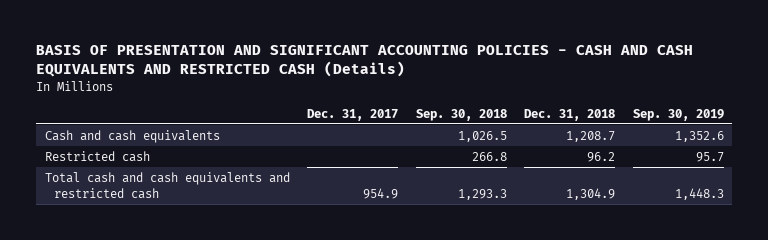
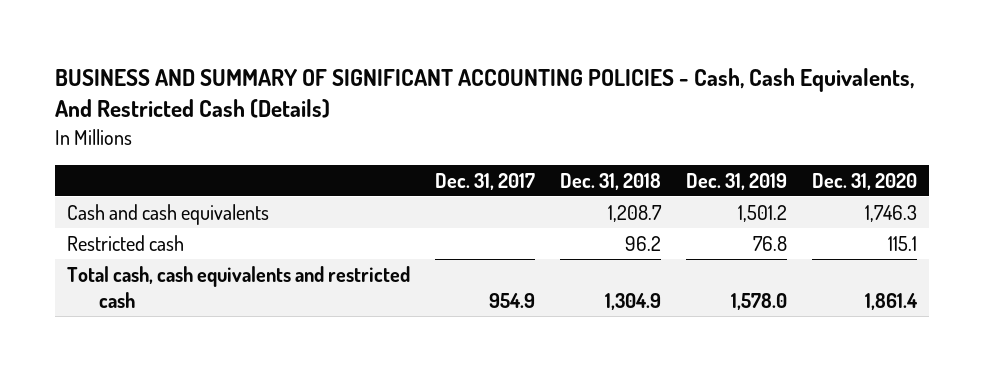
- BASIS OF PRESENTATION AND SIGNIFICANT ACCOUNTING POLICIES - CASH AND CASH EQUIVALENTS AND RESTRICTED CASH (Details)
+ BUSINESS AND SUMMARY OF SIGNIFICANT ACCOUNTING POLICIES - Cash, Cash Equivalents, And Restricted Cash (Details)
- | Dec. 31, 2017 | Sep. 30, 2018 | Dec. 31, 2018 | Sep. 30, 2019
+ | Dec. 31, 2017 | Dec. 31, 2018 | Dec. 31, 2019 | Dec. 31, 2020
- Total cash and cash equivalents and restricted cash | 954.9 | 1,293.3 | 1,304.9 | 1,448.3
+ Total cash, cash equivalents and restricted cash | 954.9 | 1,304.9 | 1,578.0 | 1,861.4

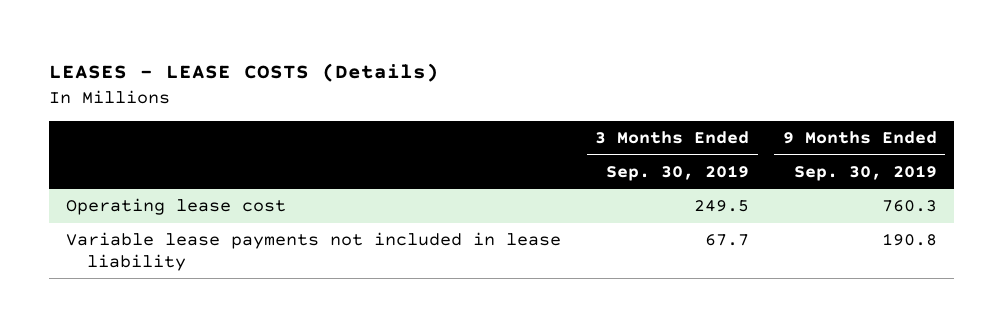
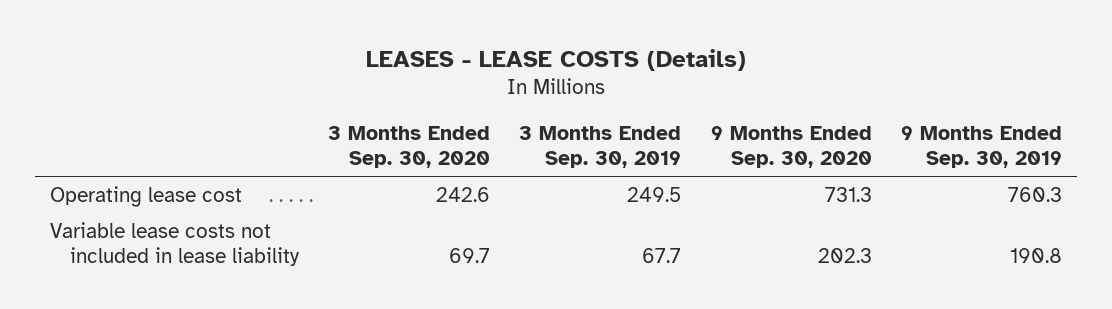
- | 3 Months Ended Sep. 30, 2019 | 9 Months Ended Sep. 30, 2019
+ | 3 Months Ended Sep. 30, 2020 | 3 Months Ended Sep. 30, 2019 | 9 Months Ended Sep. 30, 2020 | 9 Months Ended Sep. 30, 2019
- Variable lease payments not included in lease liability | 67.7 | 190.8
+ Variable lease costs not included in lease liability | 69.7 | 67.7 | 202.3 | 190.8

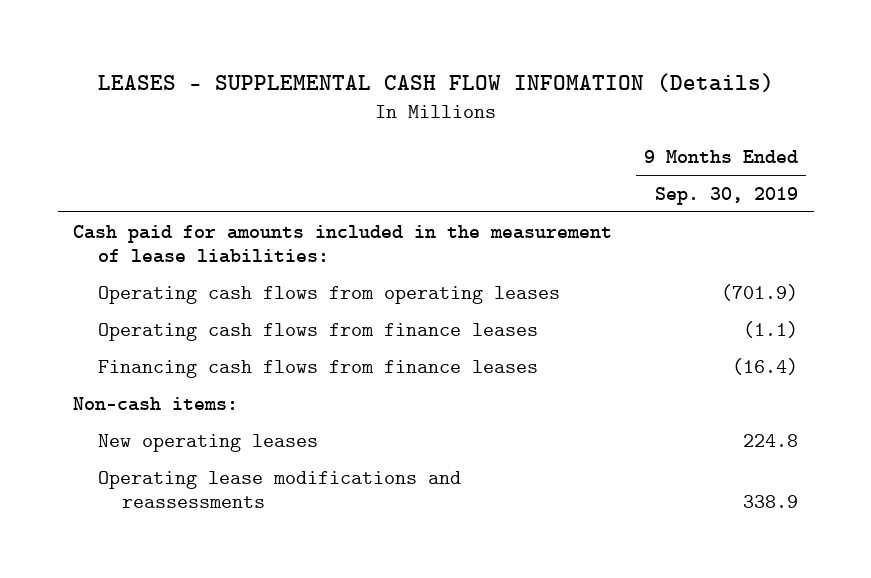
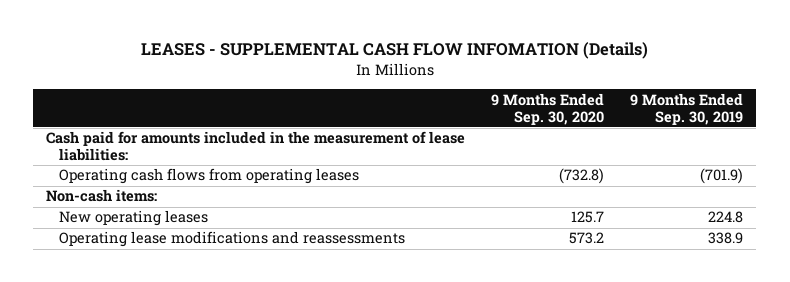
- | 9 Months Ended Sep. 30, 2019
+ | 9 Months Ended Sep. 30, 2020 | 9 Months Ended Sep. 30, 2019
- Operating cash flows from finance leases | (1.1)
- Financing cash flows from finance leases | (16.4)

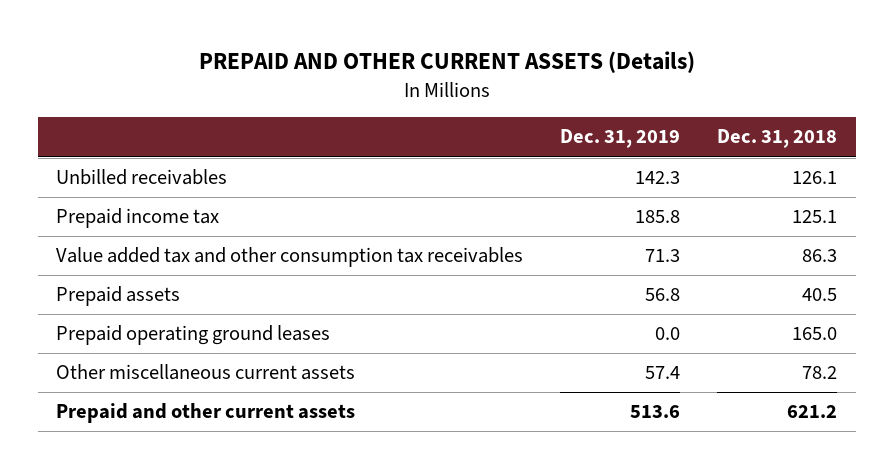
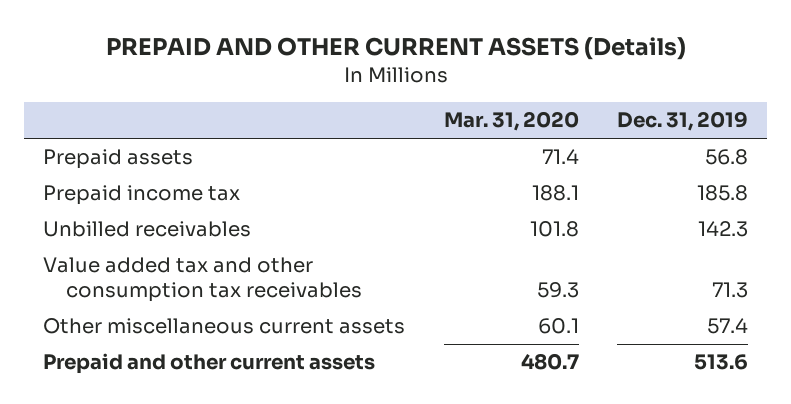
- | Dec. 31, 2019 | Dec. 31, 2018
+ | Mar. 31, 2020 | Dec. 31, 2019
moved up: Prepaid assets | 71.4 | 56.8
moved down: Unbilled receivables | 101.8 | 142.3
- Prepaid operating ground leases | 0.0 | 165.0

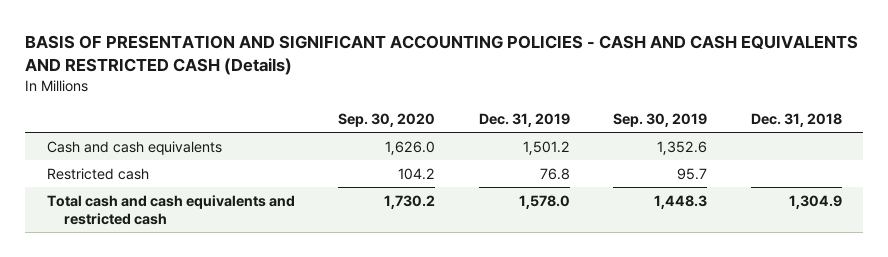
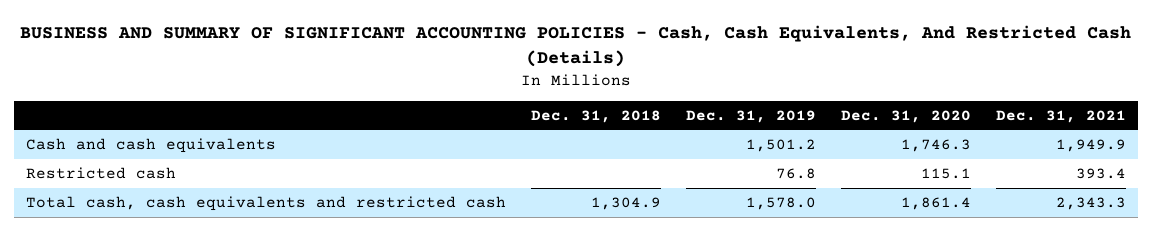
- BASIS OF PRESENTATION AND SIGNIFICANT ACCOUNTING POLICIES - CASH AND CASH EQUIVALENTS AND RESTRICTED CASH (Details)
+ BUSINESS AND SUMMARY OF SIGNIFICANT ACCOUNTING POLICIES - Cash, Cash Equivalents, And Restricted Cash (Details)
- | Sep. 30, 2020 | Dec. 31, 2019 | Sep. 30, 2019 | Dec. 31, 2018
+ | Dec. 31, 2018 | Dec. 31, 2019 | Dec. 31, 2020 | Dec. 31, 2021
- Total cash and cash equivalents and restricted cash | 1,730.2 | 1,578.0 | 1,448.3 | 1,304.9
+ Total cash, cash equivalents and restricted cash | 1,304.9 | 1,578.0 | 1,861.4 | 2,343.3

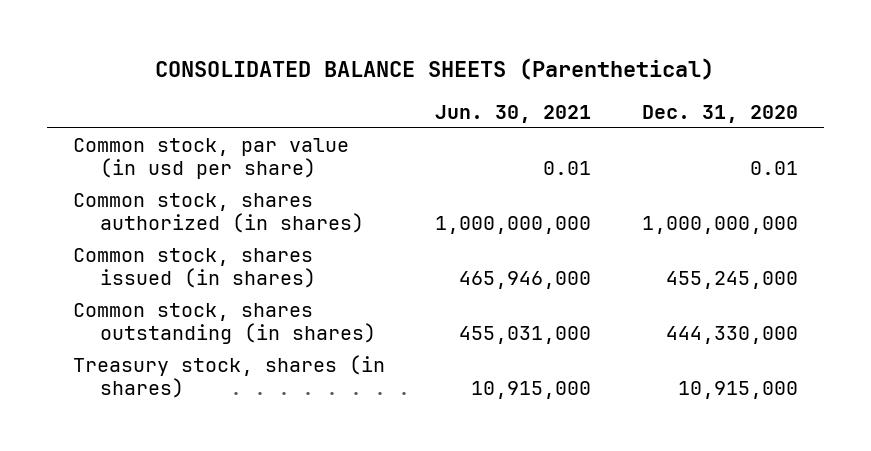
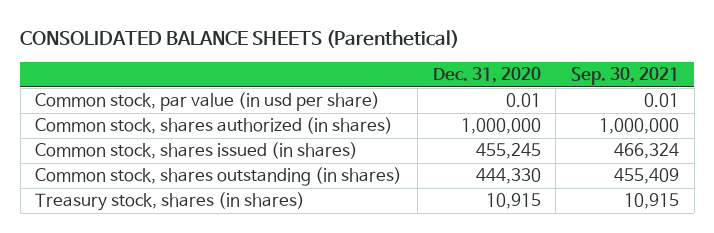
- | Jun. 30, 2021 | Dec. 31, 2020
+ | Dec. 31, 2020 | Sep. 30, 2021
- Common stock, shares authorized (in shares) | 1,000,000,000 | 1,000,000,000
- Common stock, shares issued (in shares) | 465,946,000 | 455,245,000
- Common stock, shares outstanding (in shares) | 455,031,000 | 444,330,000
- Treasury stock, shares (in shares) | 10,915,000 | 10,915,000
+ Common stock, shares authorized (in shares) | 1,000,000 | 1,000,000
+ Common stock, shares issued (in shares) | 455,245 | 466,324
+ Common stock, shares outstanding (in shares) | 444,330 | 455,409
+ Treasury stock, shares (in shares) | 10,915 | 10,915

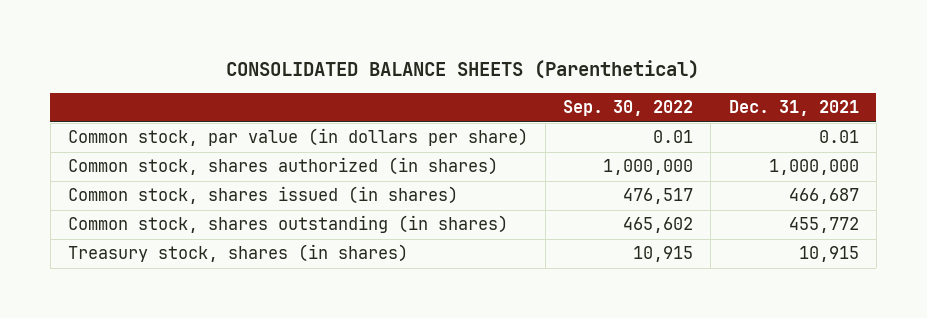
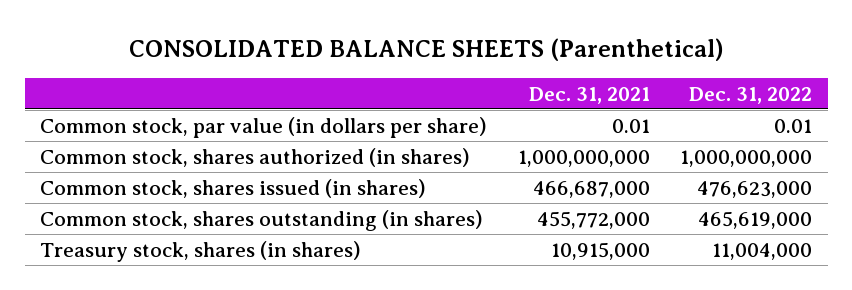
- | Sep. 30, 2022 | Dec. 31, 2021
+ | Dec. 31, 2021 | Dec. 31, 2022
- Common stock, shares authorized (in shares) | 1,000,000 | 1,000,000
- Common stock, shares issued (in shares) | 476,517 | 466,687
- Common stock, shares outstanding (in shares) | 465,602 | 455,772
- Treasury stock, shares (in shares) | 10,915 | 10,915
+ Common stock, shares authorized (in shares) | 1,000,000,000 | 1,000,000,000
+ Common stock, shares issued (in shares) | 466,687,000 | 476,623,000
+ Common stock, shares outstanding (in shares) | 455,772,000 | 465,619,000
+ Treasury stock, shares (in shares) | 10,915,000 | 11,004,000

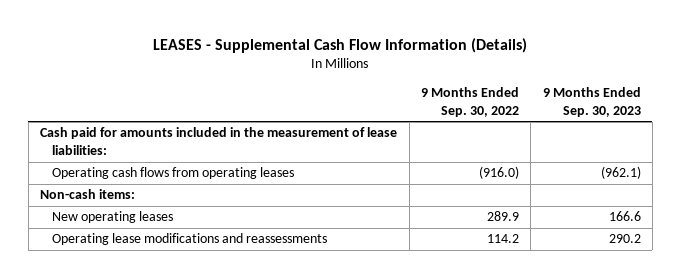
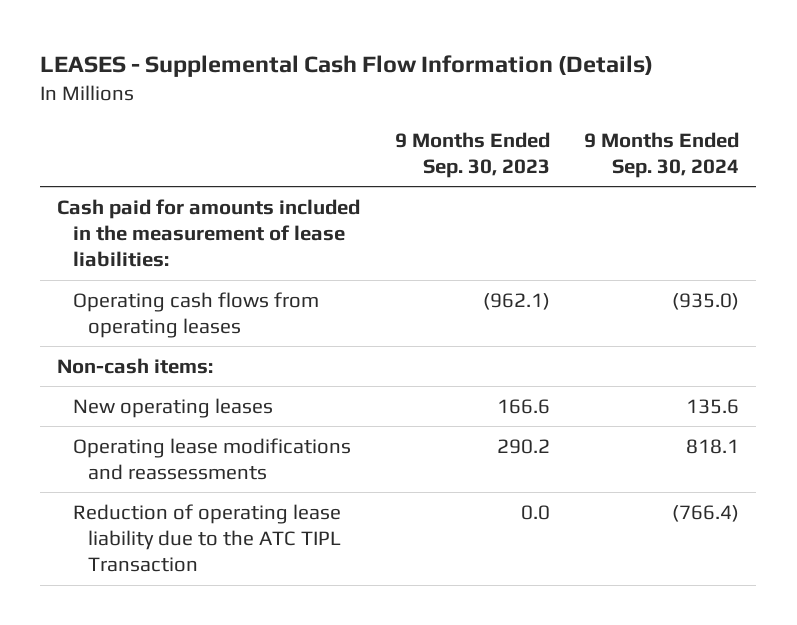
- | 9 Months Ended Sep. 30, 2022 | 9 Months Ended Sep. 30, 2023
+ | 9 Months Ended Sep. 30, 2023 | 9 Months Ended Sep. 30, 2024
+ Reduction of operating lease liability due to the ATC TIPL Transaction | 0.0 | (766.4)

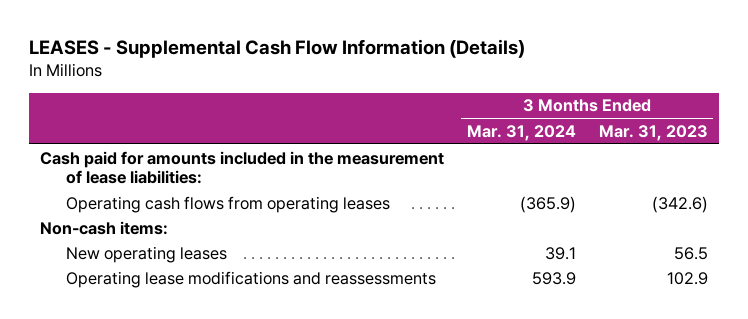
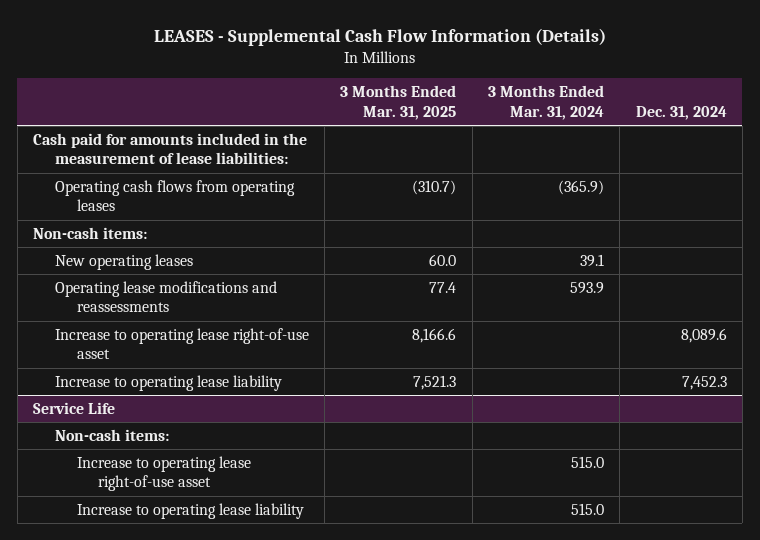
- | 3 Months Ended Mar. 31, 2024 | 3 Months Ended Mar. 31, 2023
+ | 3 Months Ended Mar. 31, 2025 | 3 Months Ended Mar. 31, 2024 | Dec. 31, 2024
+ Increase to operating lease right-of-use asset | 8,166.6 | | 8,089.6
+ Increase to operating lease liability | 7,521.3 | | 7,452.3
+ Service Life
+ Non-cash items:
+ Increase to operating lease right-of-use asset | | 515.0 |
+ Increase to operating lease liability | | 515.0 |

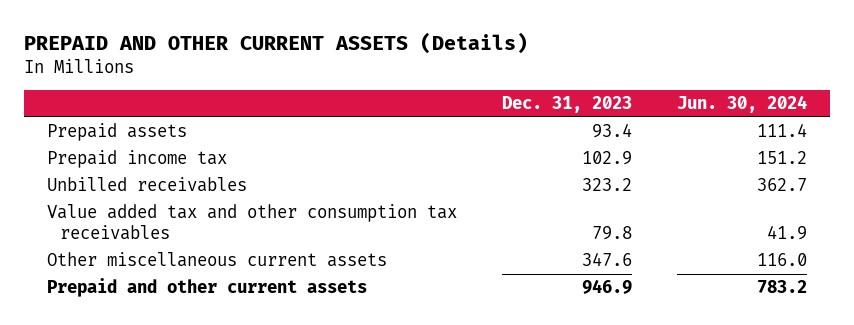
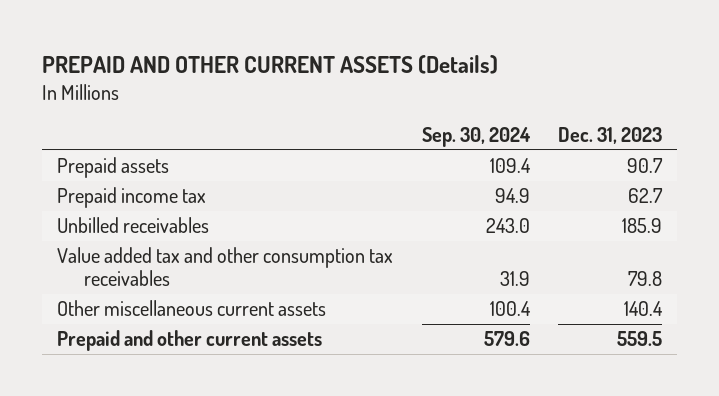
- | Dec. 31, 2023 | Jun. 30, 2024
+ | Sep. 30, 2024 | Dec. 31, 2023
- Prepaid assets | 93.4 | 111.4
- Prepaid income tax | 102.9 | 151.2
- Unbilled receivables | 323.2 | 362.7
+ Prepaid assets | 109.4 | 90.7
+ Prepaid income tax | 94.9 | 62.7
+ Unbilled receivables | 243.0 | 185.9
- Other miscellaneous current assets | 347.6 | 116.0
- Prepaid and other current assets | 946.9 | 783.2
+ Other miscellaneous current assets | 100.4 | 140.4
+ Prepaid and other current assets | 579.6 | 559.5

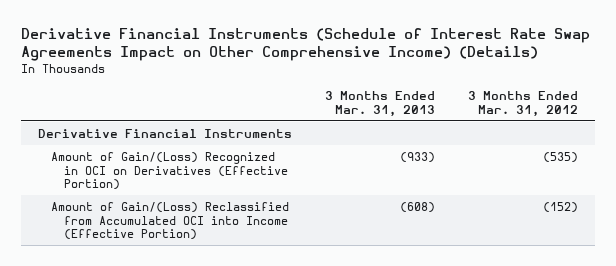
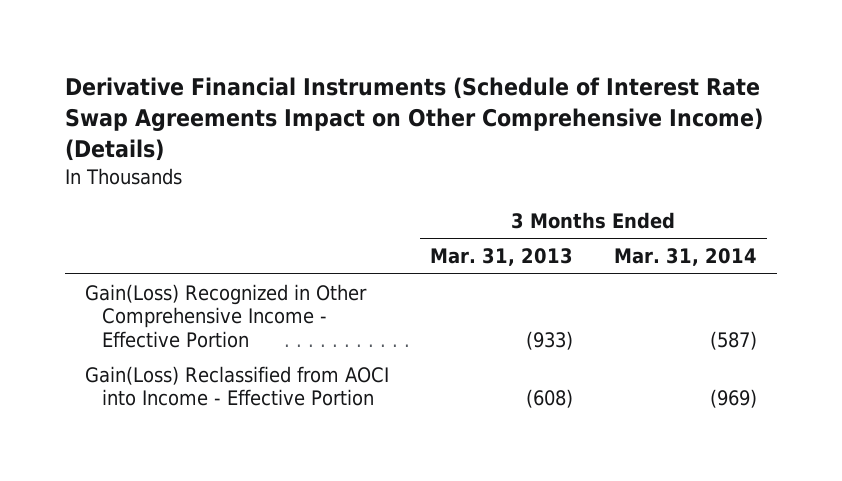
- | 3 Months Ended Mar. 31, 2013 | 3 Months Ended Mar. 31, 2012
+ | 3 Months Ended Mar. 31, 2013 | 3 Months Ended Mar. 31, 2014
- Derivative Financial Instruments
- Amount of Gain/(Loss) Recognized in OCI on Derivatives (Effective Portion) | (933) | (535)
- Amount of Gain/(Loss) Reclassified from Accumulated OCI into Income (Effective Portion) | (608) | (152)
+ Gain(Loss) Recognized in Other Comprehensive Income - Effective Portion | (933) | (587)
+ Gain(Loss) Reclassified from AOCI into Income - Effective Portion | (608) | (969)

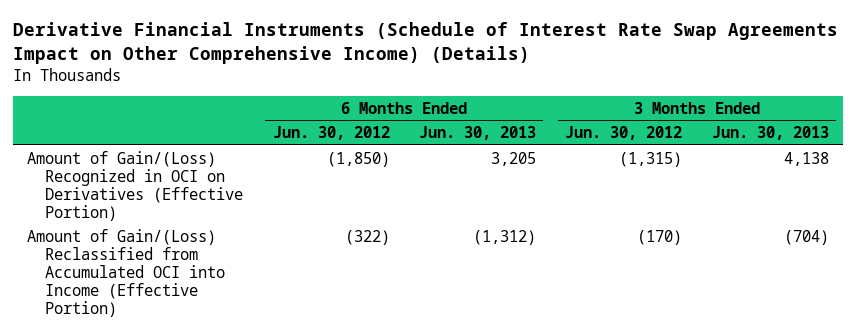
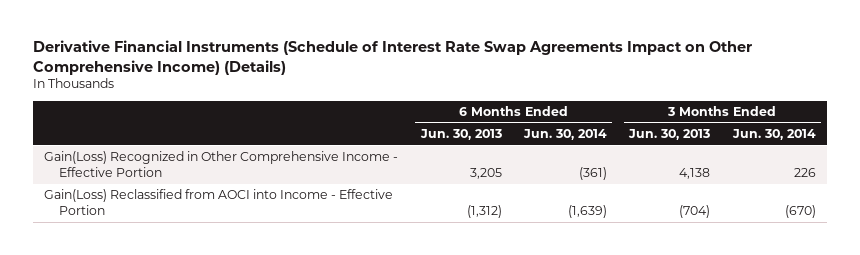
- | 6 Months Ended Jun. 30, 2012 | 6 Months Ended Jun. 30, 2013 | 3 Months Ended Jun. 30, 2012 | 3 Months Ended Jun. 30, 2013
+ | 6 Months Ended Jun. 30, 2013 | 6 Months Ended Jun. 30, 2014 | 3 Months Ended Jun. 30, 2013 | 3 Months Ended Jun. 30, 2014
- Amount of Gain/(Loss) Recognized in OCI on Derivatives (Effective Portion) | (1,850) | 3,205 | (1,315) | 4,138
- Amount of Gain/(Loss) Reclassified from Accumulated OCI into Income (Effective Portion) | (322) | (1,312) | (170) | (704)
+ Gain(Loss) Recognized in Other Comprehensive Income - Effective Portion | 3,205 | (361) | 4,138 | 226
+ Gain(Loss) Reclassified from AOCI into Income - Effective Portion | (1,312) | (1,639) | (704) | (670)

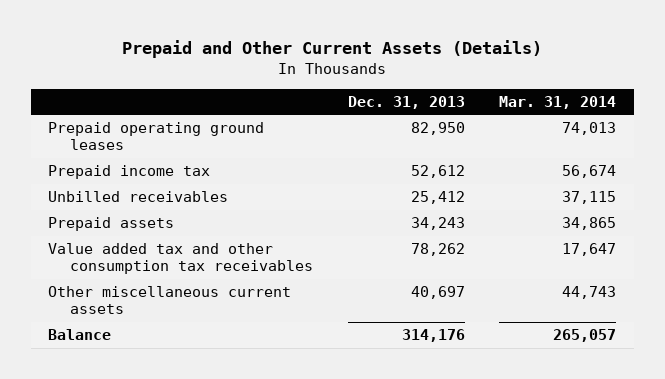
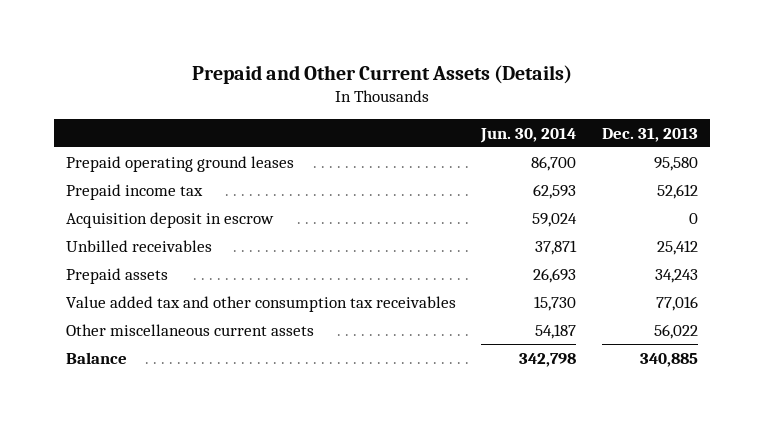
- | Dec. 31, 2013 | Mar. 31, 2014
+ | Jun. 30, 2014 | Dec. 31, 2013
- Prepaid operating ground leases | 82,950 | 74,013
+ Prepaid operating ground leases | 86,700 | 95,580
+ Acquisition deposit in escrow | 59,024 | 0
- Value added tax and other consumption tax receivables | 78,262 | 17,647
- Other miscellaneous current assets | 40,697 | 44,743
- Balance | 314,176 | 265,057
+ Value added tax and other consumption tax receivables | 15,730 | 77,016
+ Other miscellaneous current assets | 54,187 | 56,022
+ Balance | 342,798 | 340,885

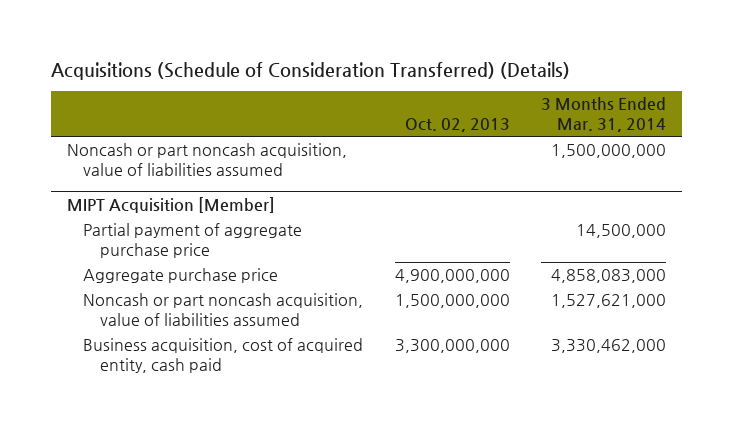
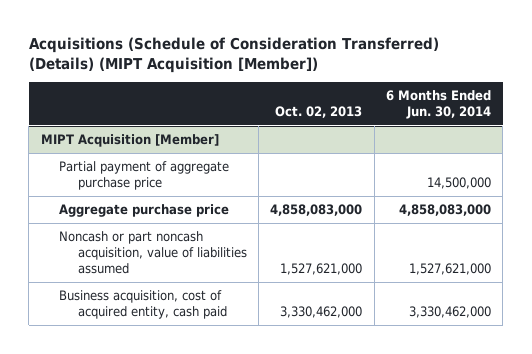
- Acquisitions (Schedule of Consideration Transferred) (Details)
+ Acquisitions (Schedule of Consideration Transferred) (Details) (MIPT Acquisition [Member])
- | Oct. 02, 2013 | 3 Months Ended Mar. 31, 2014
+ | Oct. 02, 2013 | 6 Months Ended Jun. 30, 2014
- Noncash or part noncash acquisition, value of liabilities assumed | | 1,500,000,000
@ MIPT Acquisition [Member]
- Aggregate purchase price | 4,900,000,000 | 4,858,083,000
- Noncash or part noncash acquisition, value of liabilities assumed | 1,500,000,000 | 1,527,621,000
- Business acquisition, cost of acquired entity, cash paid | 3,300,000,000 | 3,330,462,000
+ Aggregate purchase price | 4,858,083,000 | 4,858,083,000
+ Noncash or part noncash acquisition, value of liabilities assumed | 1,527,621,000 | 1,527,621,000
+ Business acquisition, cost of acquired entity, cash paid | 3,330,462,000 | 3,330,462,000

